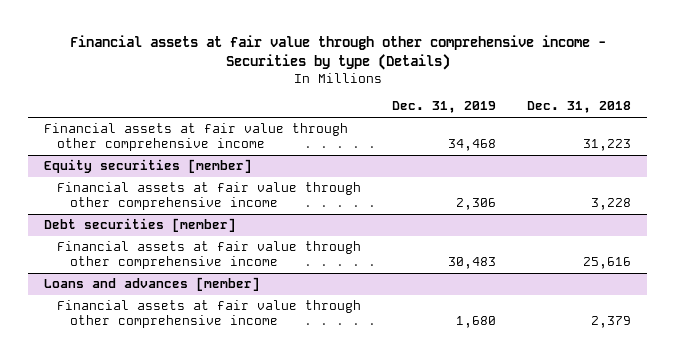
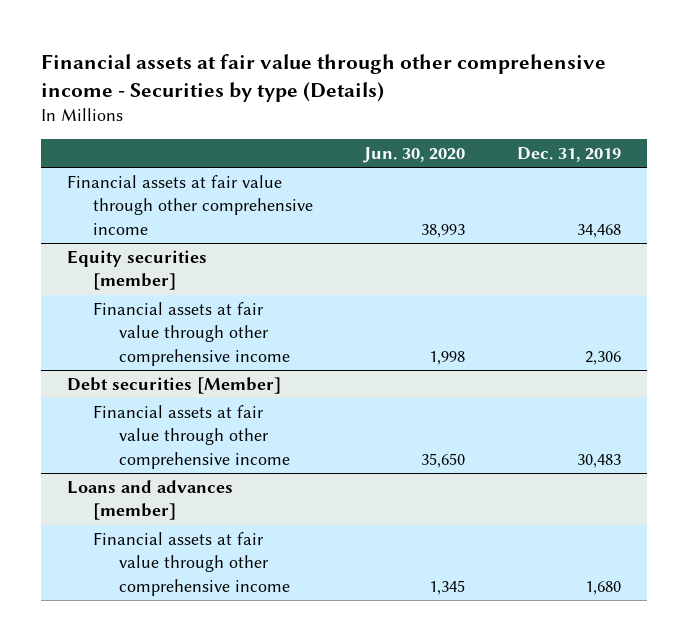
- | Dec. 31, 2019 | Dec. 31, 2018
+ | Jun. 30, 2020 | Dec. 31, 2019
- Debt securities [member]
+ Debt securities [Member]

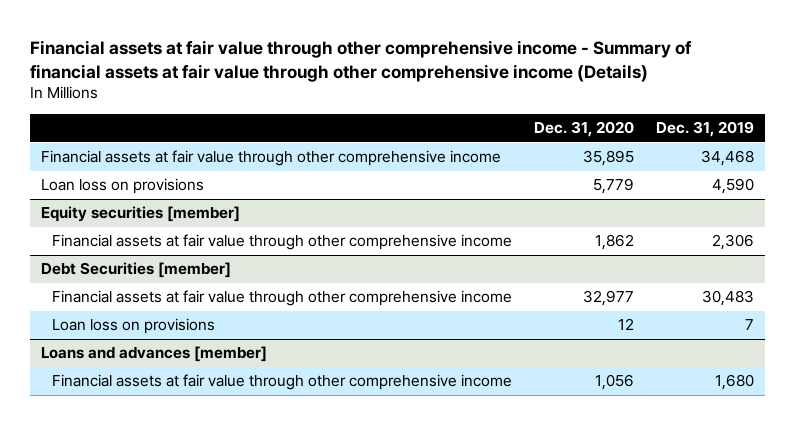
- Financial assets at fair value through other comprehensive income - Securities by type (Details)
+ Financial assets at fair value through other comprehensive income - Summary of financial assets at fair value through other comprehensive income (Details)
- | Jun. 30, 2020 | Dec. 31, 2019
+ | Dec. 31, 2020 | Dec. 31, 2019
+ Loan loss on provisions | 5,779 | 4,590
- Debt securities [Member]
+ Debt Securities [member]
+ Loan loss on provisions | 12 | 7

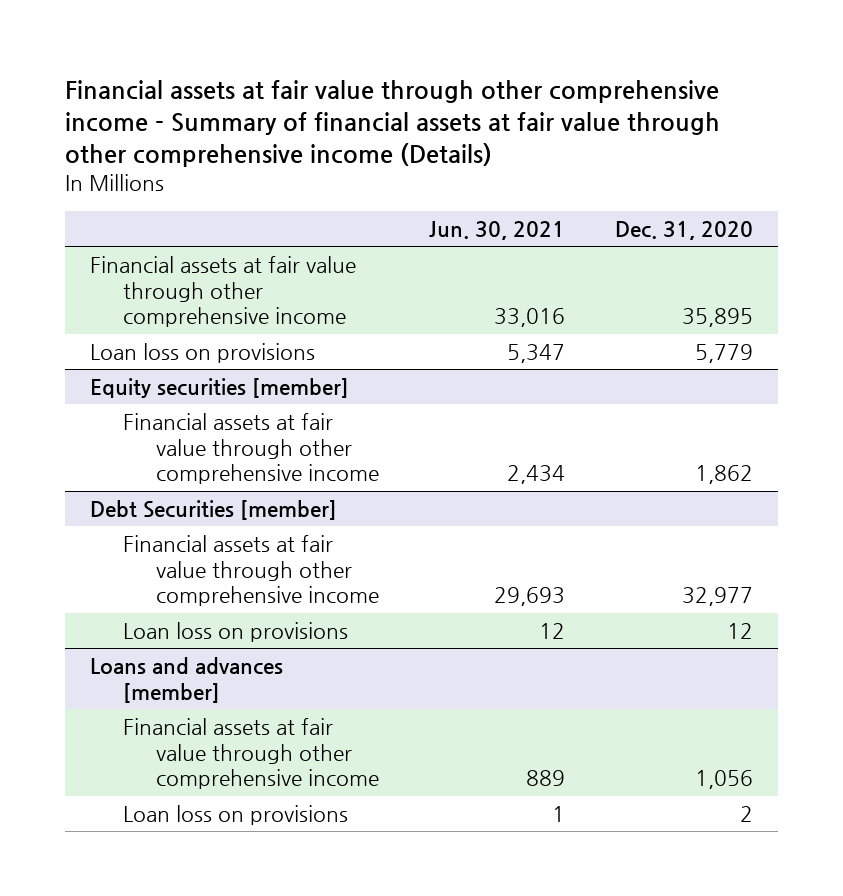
- | Dec. 31, 2020 | Dec. 31, 2019
+ | Jun. 30, 2021 | Dec. 31, 2020
@ Loans and advances [member]
+ Loan loss on provisions | 1 | 2

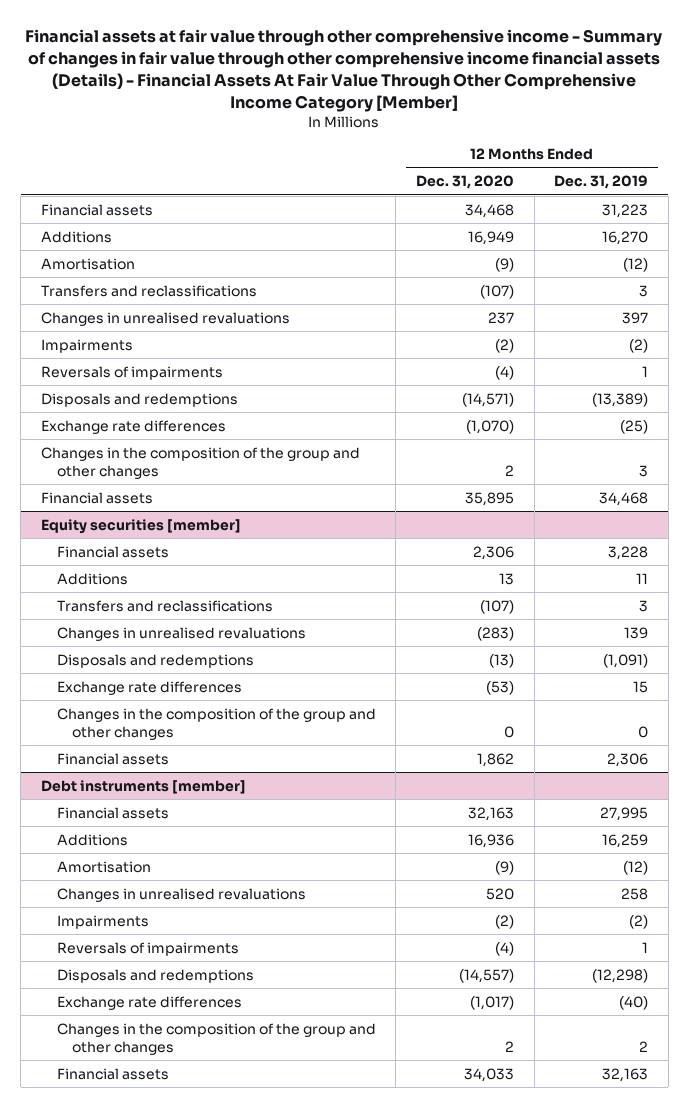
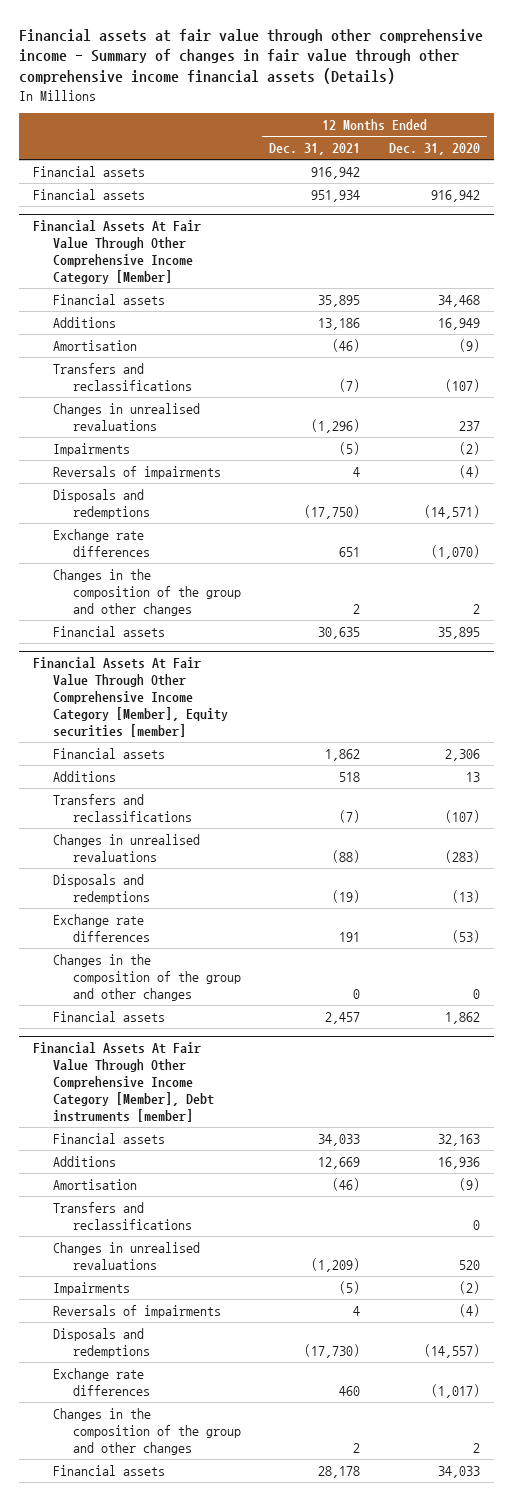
- Financial assets at fair value through other comprehensive income - Summary of changes in fair value through other comprehensive income financial assets (Details) - Financial Assets At Fair Value Through Other Comprehensive Income Category [Member]
+ Financial assets at fair value through other comprehensive income - Summary of changes in fair value through other comprehensive income financial assets (Details)
- | 12 Months Ended Dec. 31, 2020 | 12 Months Ended Dec. 31, 2019
+ | 12 Months Ended Dec. 31, 2021 | 12 Months Ended Dec. 31, 2020
+ Financial assets | 916,942 |
+ Financial assets | 951,934 | 916,942
+ Financial Assets At Fair Value Through Other Comprehensive Income Category [Member]
- Equity securities [member]
+ Financial Assets At Fair Value Through Other Comprehensive Income Category [Member], Equity securities [member]
- Debt instruments [member]
+ Financial Assets At Fair Value Through Other Comprehensive Income Category [Member], Debt instruments [member]
+ Transfers and reclassifications | | 0

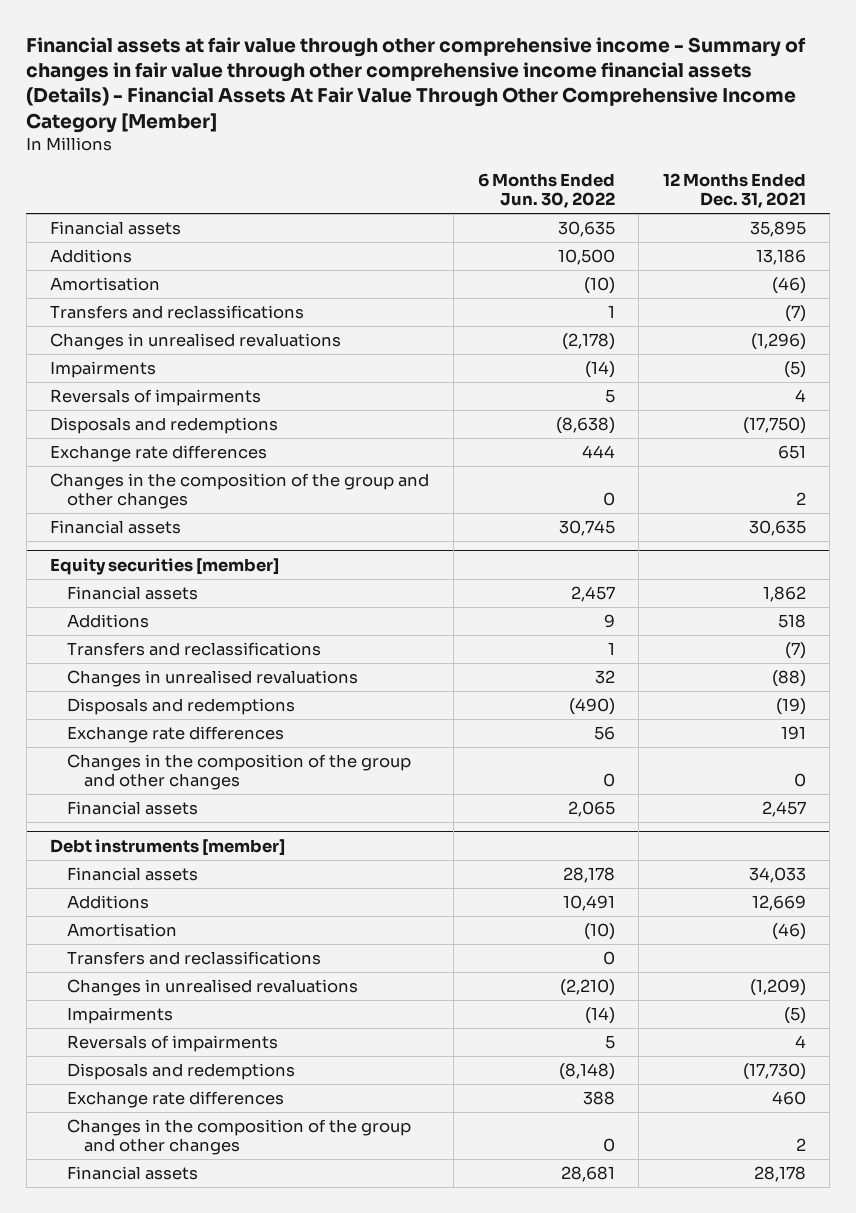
- Financial assets at fair value through other comprehensive income - Summary of changes in fair value through other comprehensive income financial assets (Details)
+ Financial assets at fair value through other comprehensive income - Summary of changes in fair value through other comprehensive income financial assets (Details) - Financial Assets At Fair Value Through Other Comprehensive Income Category [Member]
- | 12 Months Ended Dec. 31, 2021 | 12 Months Ended Dec. 31, 2020
+ | 6 Months Ended Jun. 30, 2022 | 12 Months Ended Dec. 31, 2021
- Financial assets | 916,942 |
- Financial assets | 951,934 | 916,942
- Financial Assets At Fair Value Through Other Comprehensive Income Category [Member]
- Financial Assets At Fair Value Through Other Comprehensive Income Category [Member], Equity securities [member]
+ Equity securities [member]
- Financial Assets At Fair Value Through Other Comprehensive Income Category [Member], Debt instruments [member]
+ Debt instruments [member]

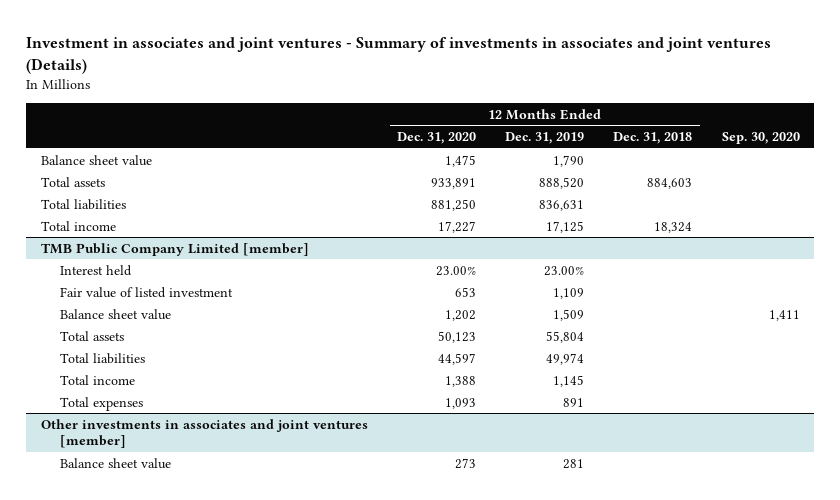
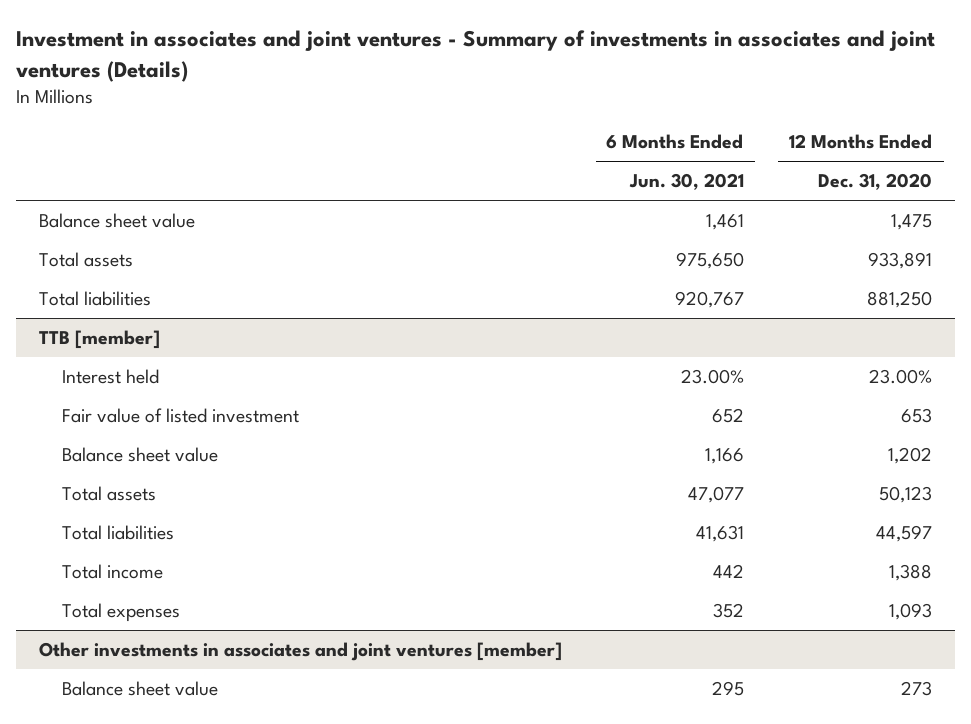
- | 12 Months Ended Dec. 31, 2020 | 12 Months Ended Dec. 31, 2019 | 12 Months Ended Dec. 31, 2018 | Sep. 30, 2020
+ | 6 Months Ended Jun. 30, 2021 | 12 Months Ended Dec. 31, 2020
- Total income | 17,227 | 17,125 | 18,324 |
- TMB Public Company Limited [member]
+ TTB [member]

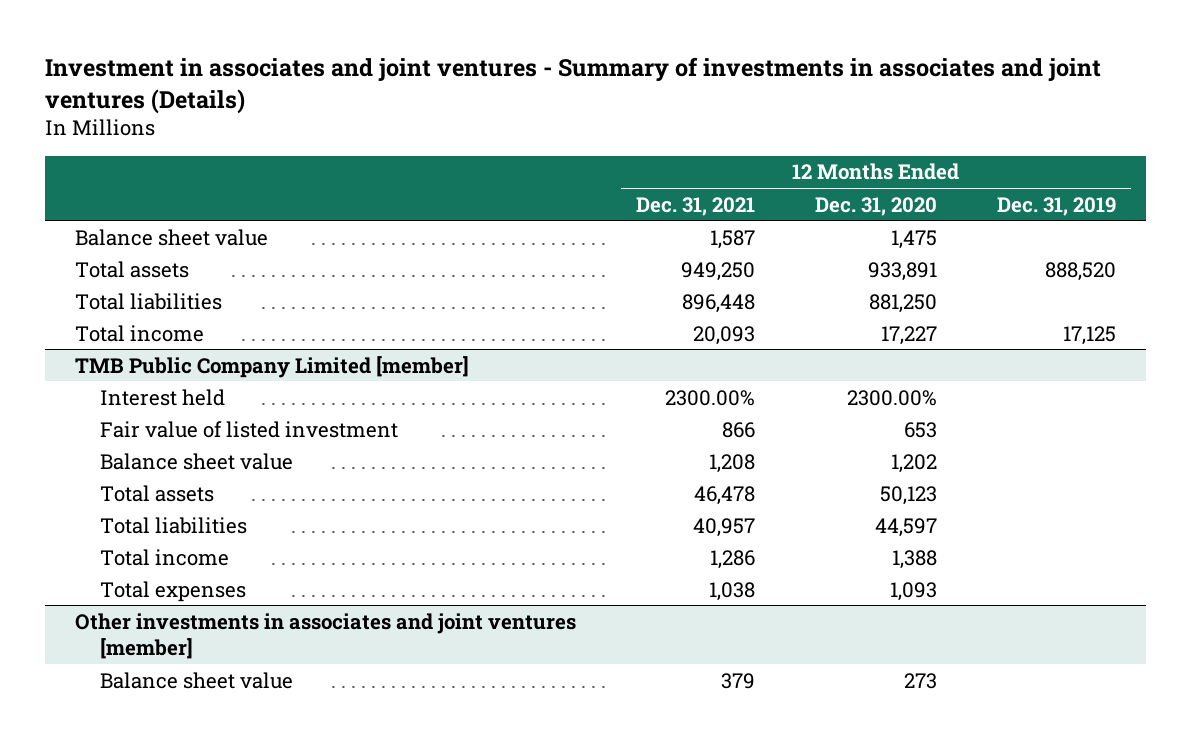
- | 6 Months Ended Jun. 30, 2021 | 12 Months Ended Dec. 31, 2020
+ | 12 Months Ended Dec. 31, 2021 | 12 Months Ended Dec. 31, 2020 | 12 Months Ended Dec. 31, 2019
- TTB [member]
- Interest held | 23.00% | 23.00%
+ Total income | 20,093 | 17,227 | 17,125
+ TMB Public Company Limited [member]
+ Interest held | 2300.00% | 2300.00% |

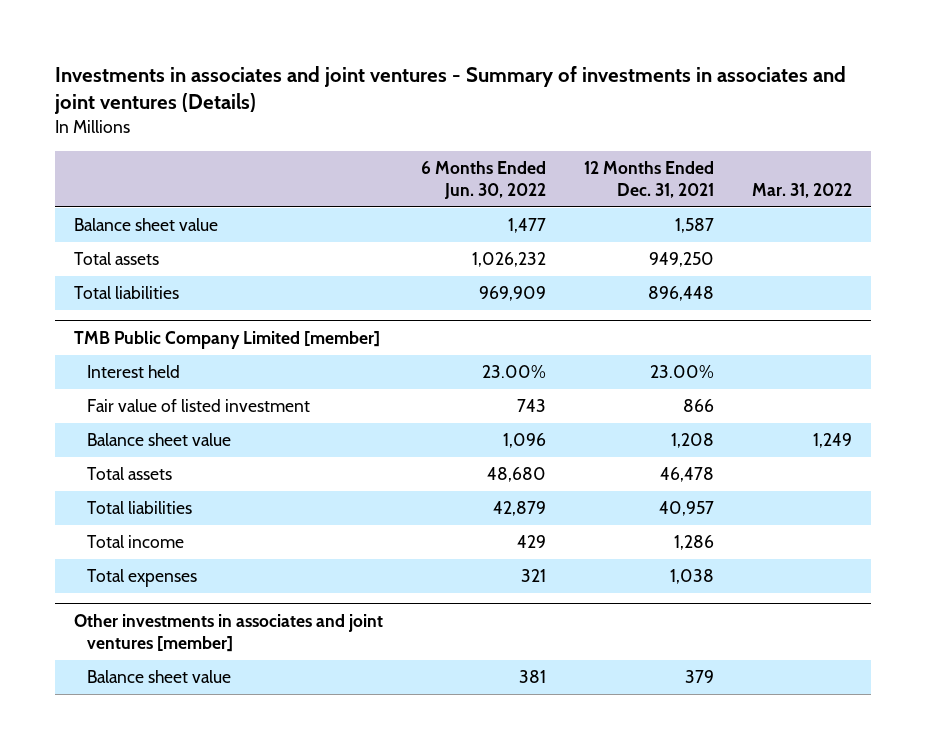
- Investment in associates and joint ventures - Summary of investments in associates and joint ventures (Details)
+ Investments in associates and joint ventures - Summary of investments in associates and joint ventures (Details)
- | 12 Months Ended Dec. 31, 2021 | 12 Months Ended Dec. 31, 2020 | 12 Months Ended Dec. 31, 2019
+ | 6 Months Ended Jun. 30, 2022 | 12 Months Ended Dec. 31, 2021 | Mar. 31, 2022
- Total income | 20,093 | 17,227 | 17,125
@ TMB Public Company Limited [member]
- Interest held | 2300.00% | 2300.00% |
+ Interest held | 23.00% | 23.00% |

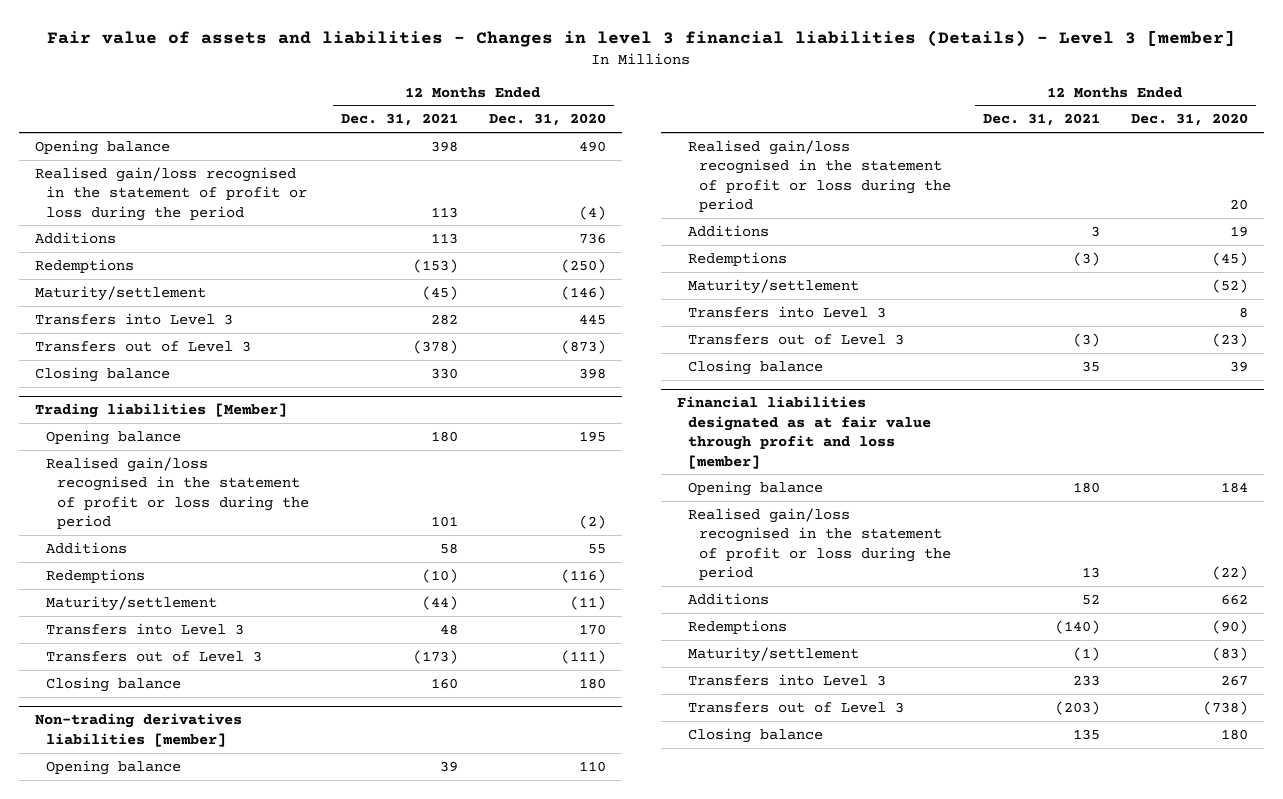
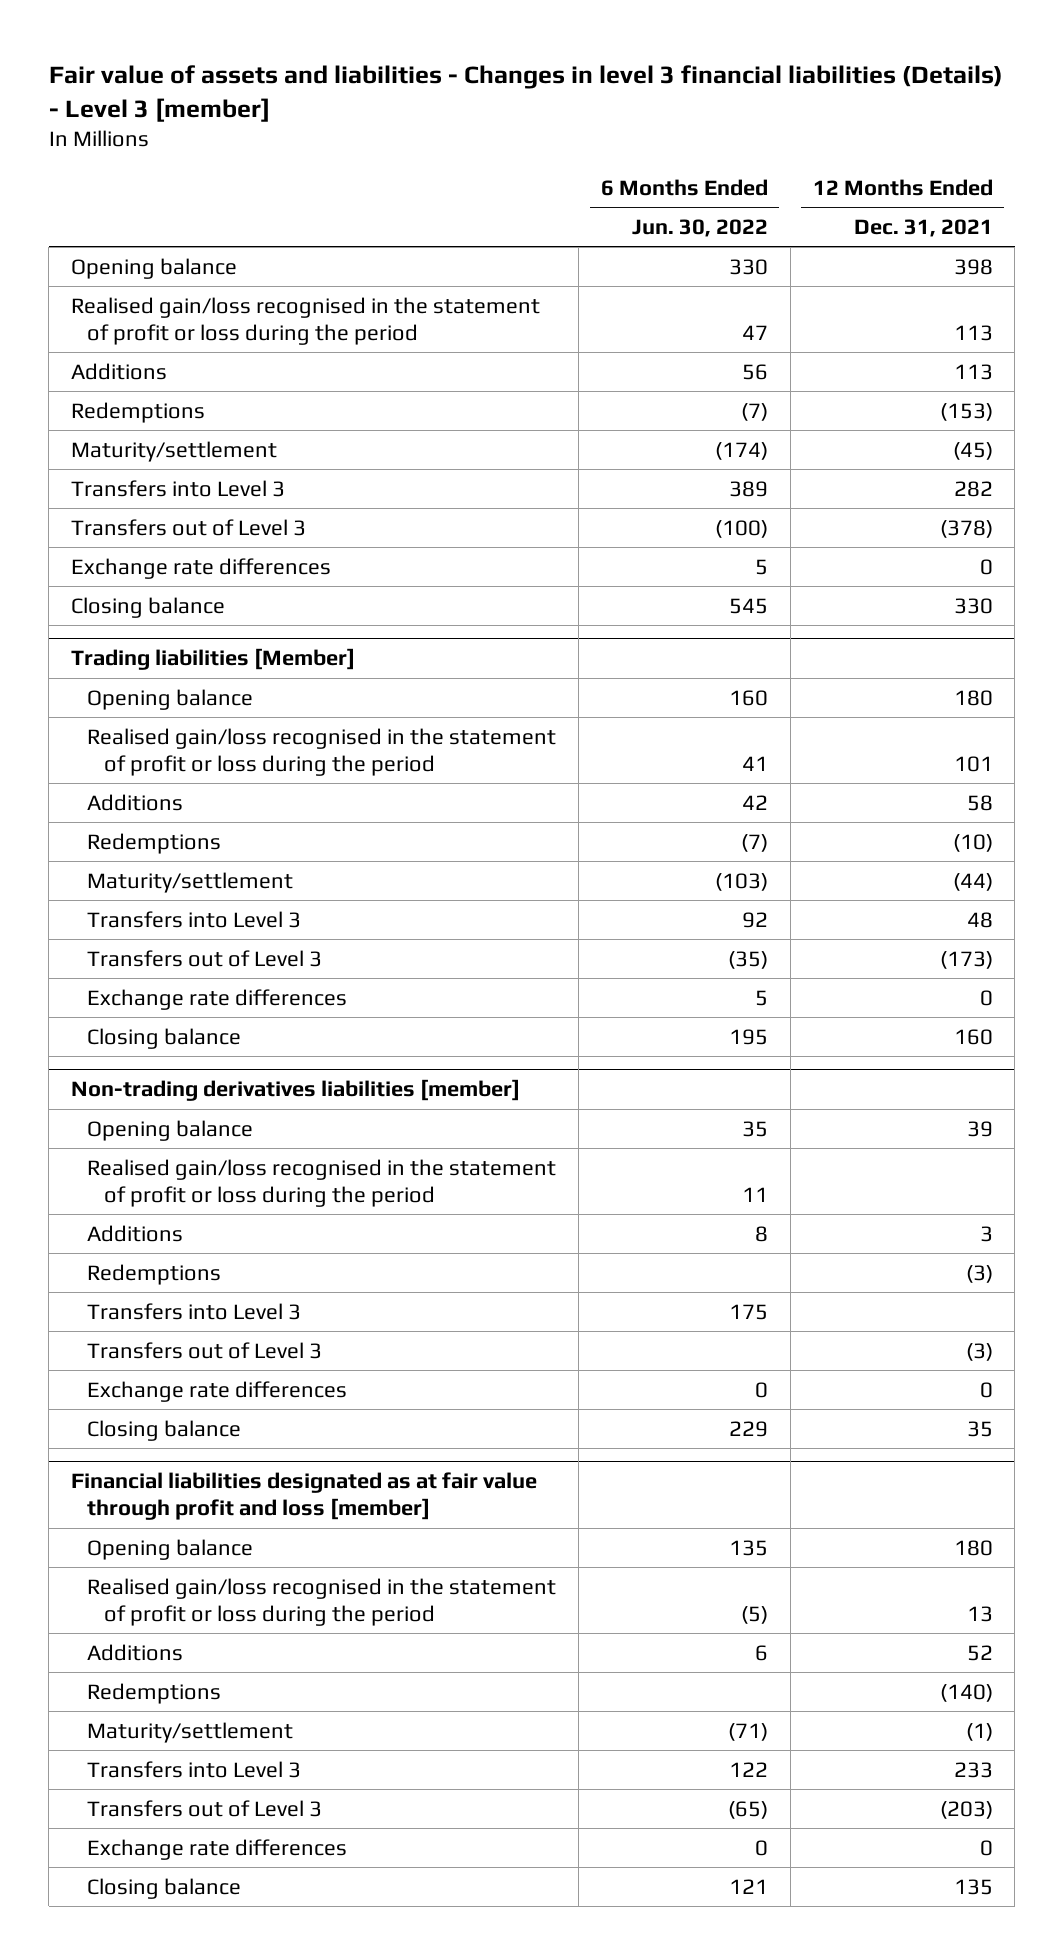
- | 12 Months Ended Dec. 31, 2021 | 12 Months Ended Dec. 31, 2020
+ | 6 Months Ended Jun. 30, 2022 | 12 Months Ended Dec. 31, 2021
+ Exchange rate differences | 5 | 0
@ Trading liabilities [Member]
+ Exchange rate differences | 5 | 0
@ Non-trading derivatives liabilities [member]
- Maturity/settlement | | (52)
+ Exchange rate differences | 0 | 0
@ Financial liabilities designated as at fair value through profit and loss [member]
+ Exchange rate differences | 0 | 0

